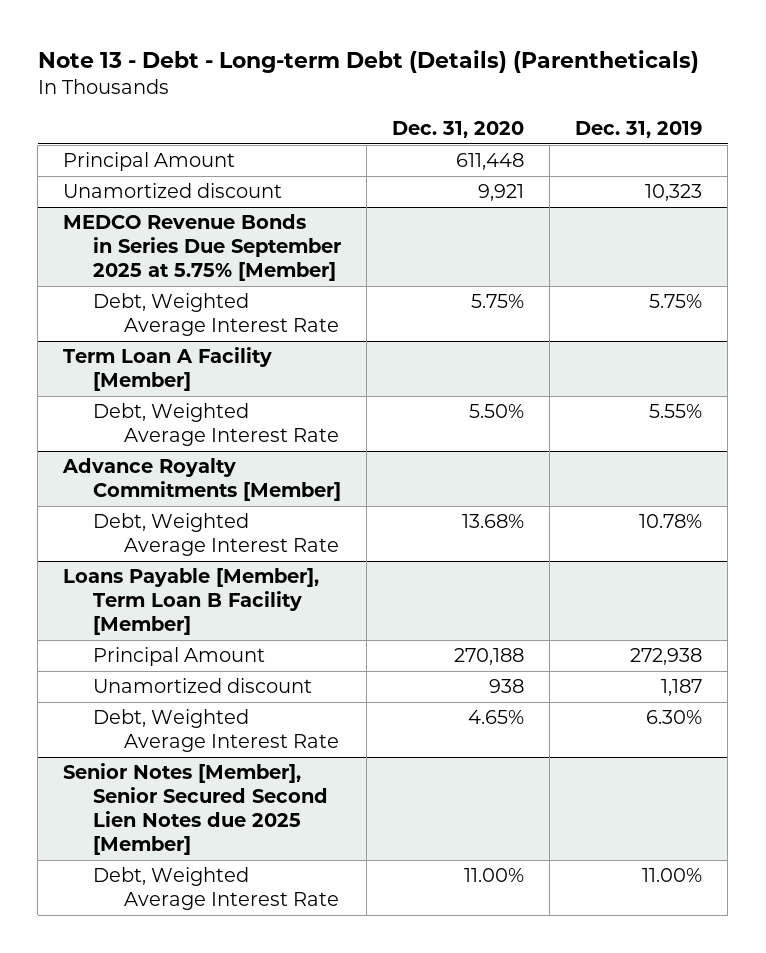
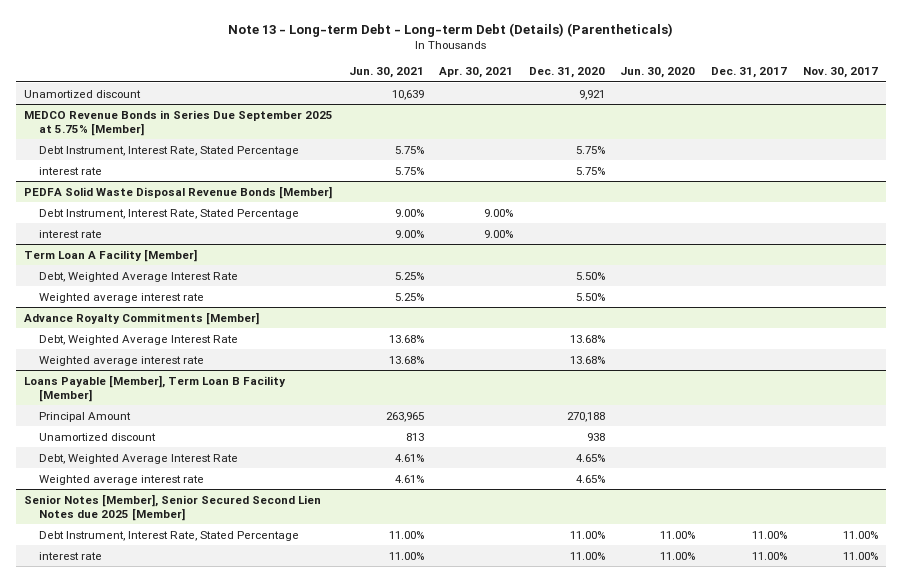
- Note 13 - Debt - Long-term Debt (Details) (Parentheticals)
+ Note 13 - Long-term Debt - Long-term Debt (Details) (Parentheticals)
- | Dec. 31, 2020 | Dec. 31, 2019
+ | Jun. 30, 2021 | Apr. 30, 2021 | Dec. 31, 2020 | Jun. 30, 2020 | Dec. 31, 2017 | Nov. 30, 2017
- Principal Amount | 611,448 |
@ MEDCO Revenue Bonds in Series Due September 2025 at 5.75% [Member]
- Debt, Weighted Average Interest Rate | 5.75% | 5.75%
+ Debt Instrument, Interest Rate, Stated Percentage | 5.75% | | 5.75% | | |
+ interest rate | 5.75% | | 5.75% | | |
+ PEDFA Solid Waste Disposal Revenue Bonds [Member]
+ Debt Instrument, Interest Rate, Stated Percentage | 9.00% | 9.00% | | | |
+ interest rate | 9.00% | 9.00% | | | |
@ Term Loan A Facility [Member]
+ Weighted average interest rate | 5.25% | | 5.50% | | |
@ Advance Royalty Commitments [Member]
+ Weighted average interest rate | 13.68% | | 13.68% | | |
@ Loans Payable [Member], Term Loan B Facility [Member]
+ Weighted average interest rate | 4.61% | | 4.65% | | |
@ Senior Notes [Member], Senior Secured Second Lien Notes due 2025 [Member]
- Debt, Weighted Average Interest Rate | 11.00% | 11.00%
+ Debt Instrument, Interest Rate, Stated Percentage | 11.00% | | 11.00% | 11.00% | 11.00% | 11.00%
+ interest rate | 11.00% | | 11.00% | 11.00% | 11.00% | 11.00%

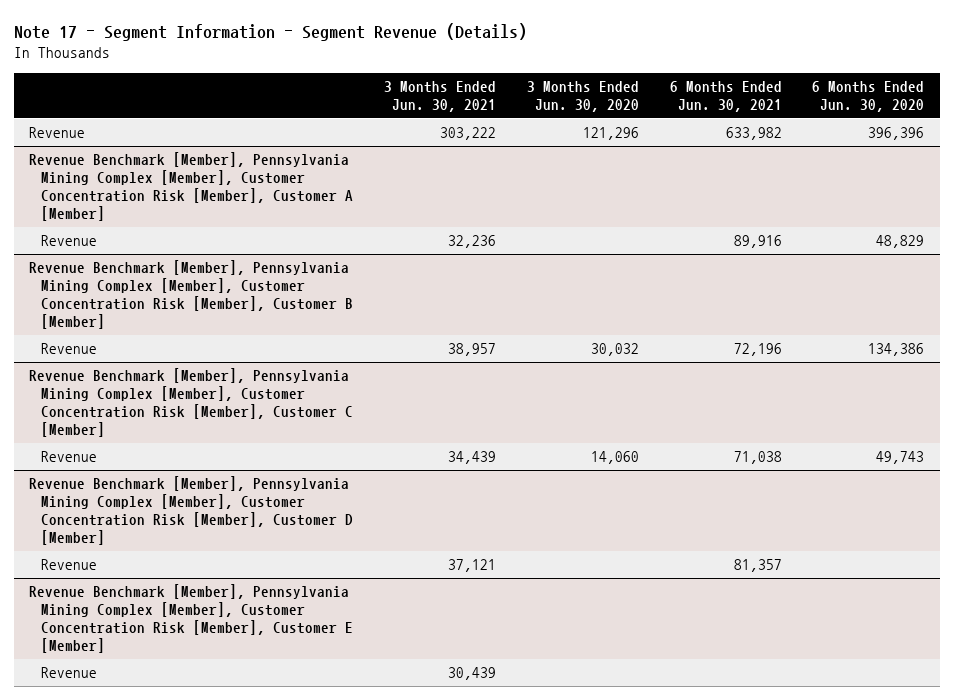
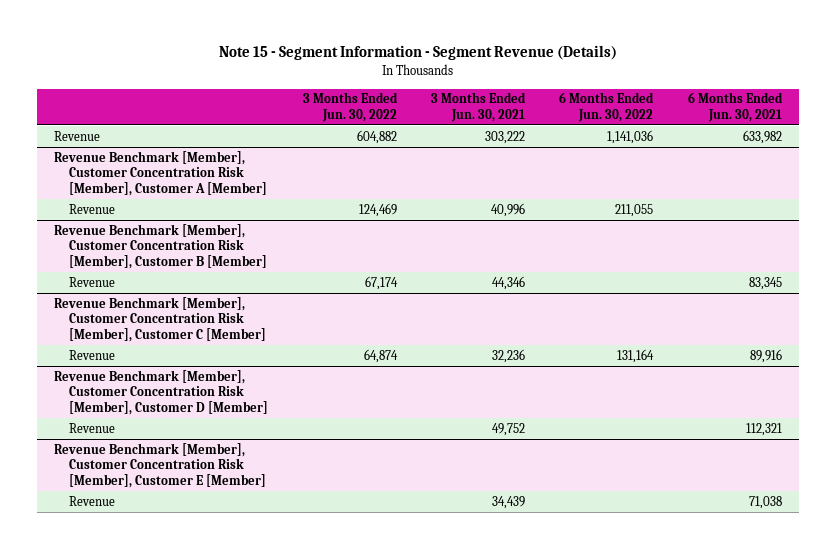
- Note 17 - Segment Information - Segment Revenue (Details)
+ Note 15 - Segment Information - Segment Revenue (Details)
- | 3 Months Ended Jun. 30, 2021 | 3 Months Ended Jun. 30, 2020 | 6 Months Ended Jun. 30, 2021 | 6 Months Ended Jun. 30, 2020
+ | 3 Months Ended Jun. 30, 2022 | 3 Months Ended Jun. 30, 2021 | 6 Months Ended Jun. 30, 2022 | 6 Months Ended Jun. 30, 2021
- Revenue Benchmark [Member], Pennsylvania Mining Complex [Member], Customer Concentration Risk [Member], Customer A [Member]
+ Revenue Benchmark [Member], Customer Concentration Risk [Member], Customer A [Member]
+ Revenue | 124,469 | 40,996 | 211,055 |
+ Revenue Benchmark [Member], Customer Concentration Risk [Member], Customer B [Member]
+ Revenue | 67,174 | 44,346 | | 83,345
+ Revenue Benchmark [Member], Customer Concentration Risk [Member], Customer C [Member]
- Revenue Benchmark [Member], Pennsylvania Mining Complex [Member], Customer Concentration Risk [Member], Customer B [Member]
- Revenue | 38,957 | 30,032 | 72,196 | 134,386
- Revenue Benchmark [Member], Pennsylvania Mining Complex [Member], Customer Concentration Risk [Member], Customer C [Member]
+ Revenue Benchmark [Member], Customer Concentration Risk [Member], Customer D [Member]
+ Revenue | | 49,752 | | 112,321
+ Revenue Benchmark [Member], Customer Concentration Risk [Member], Customer E [Member]
- Revenue Benchmark [Member], Pennsylvania Mining Complex [Member], Customer Concentration Risk [Member], Customer D [Member]
- Revenue | 37,121 | | 81,357 |
- Revenue Benchmark [Member], Pennsylvania Mining Complex [Member], Customer Concentration Risk [Member], Customer E [Member]
- Revenue | 30,439 | | |

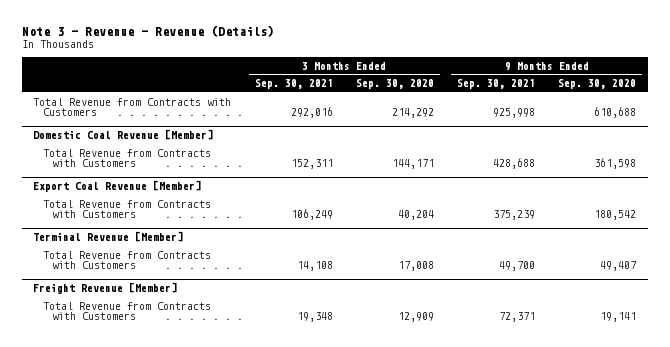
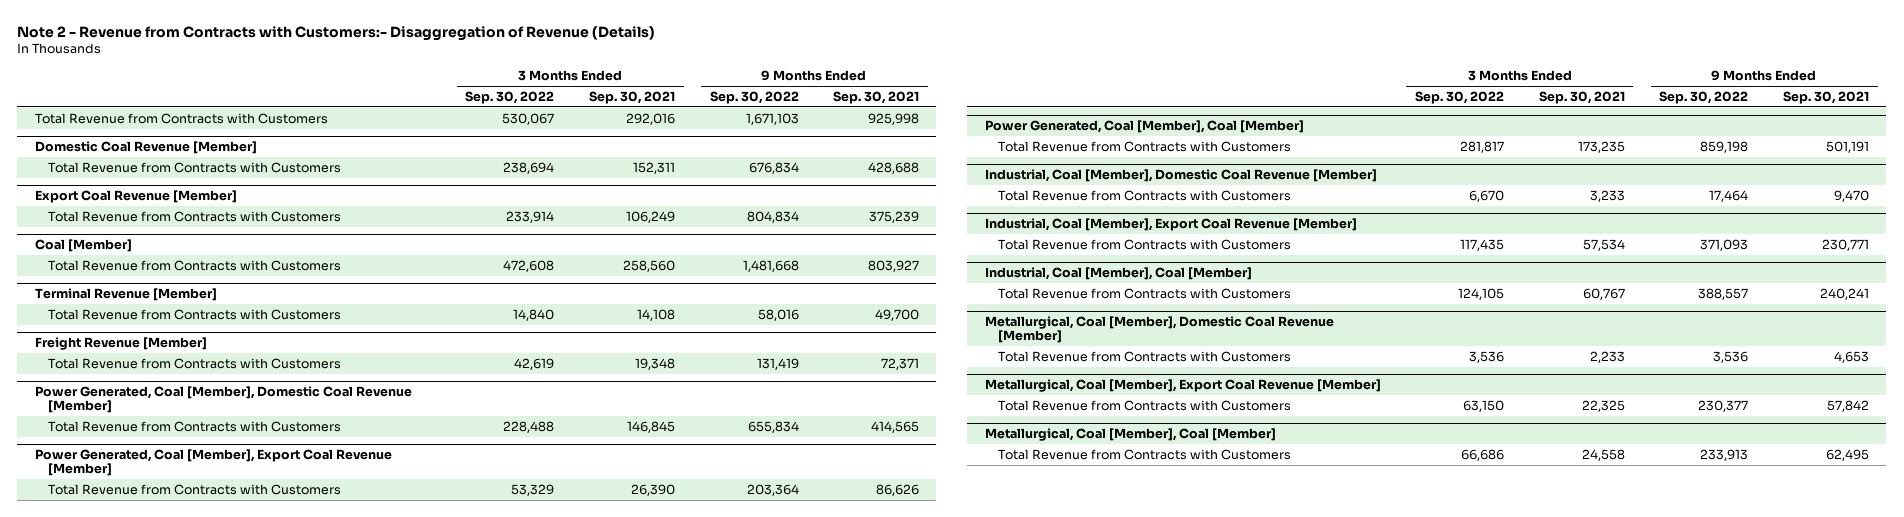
- Note 3 - Revenue - Revenue (Details)
+ Note 2 - Revenue from Contracts with Customers:- Disaggregation of Revenue (Details)
- | 3 Months Ended Sep. 30, 2021 | 3 Months Ended Sep. 30, 2020 | 9 Months Ended Sep. 30, 2021 | 9 Months Ended Sep. 30, 2020
+ | 3 Months Ended Sep. 30, 2022 | 3 Months Ended Sep. 30, 2021 | 9 Months Ended Sep. 30, 2022 | 9 Months Ended Sep. 30, 2021
+ Coal [Member]
+ Total Revenue from Contracts with Customers | 472,608 | 258,560 | 1,481,668 | 803,927
+ Power Generated, Coal [Member], Domestic Coal Revenue [Member]
+ Total Revenue from Contracts with Customers | 228,488 | 146,845 | 655,834 | 414,565
+ Power Generated, Coal [Member], Export Coal Revenue [Member]
+ Total Revenue from Contracts with Customers | 53,329 | 26,390 | 203,364 | 86,626
+ Power Generated, Coal [Member], Coal [Member]
+ Total Revenue from Contracts with Customers | 281,817 | 173,235 | 859,198 | 501,191
+ Industrial, Coal [Member], Domestic Coal Revenue [Member]
+ Total Revenue from Contracts with Customers | 6,670 | 3,233 | 17,464 | 9,470
+ Industrial, Coal [Member], Export Coal Revenue [Member]
+ Total Revenue from Contracts with Customers | 117,435 | 57,534 | 371,093 | 230,771
+ Industrial, Coal [Member], Coal [Member]
+ Total Revenue from Contracts with Customers | 124,105 | 60,767 | 388,557 | 240,241
+ Metallurgical, Coal [Member], Domestic Coal Revenue [Member]
+ Total Revenue from Contracts with Customers | 3,536 | 2,233 | 3,536 | 4,653
+ Metallurgical, Coal [Member], Export Coal Revenue [Member]
+ Total Revenue from Contracts with Customers | 63,150 | 22,325 | 230,377 | 57,842
+ Metallurgical, Coal [Member], Coal [Member]
+ Total Revenue from Contracts with Customers | 66,686 | 24,558 | 233,913 | 62,495

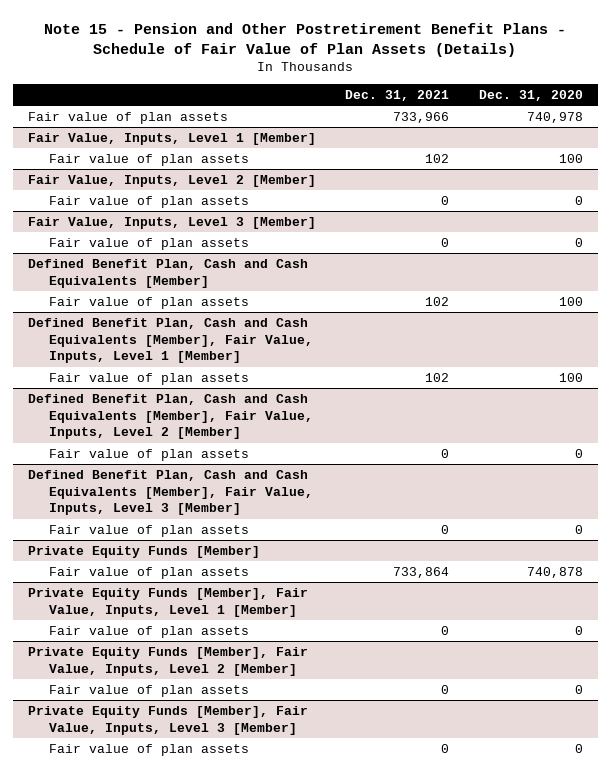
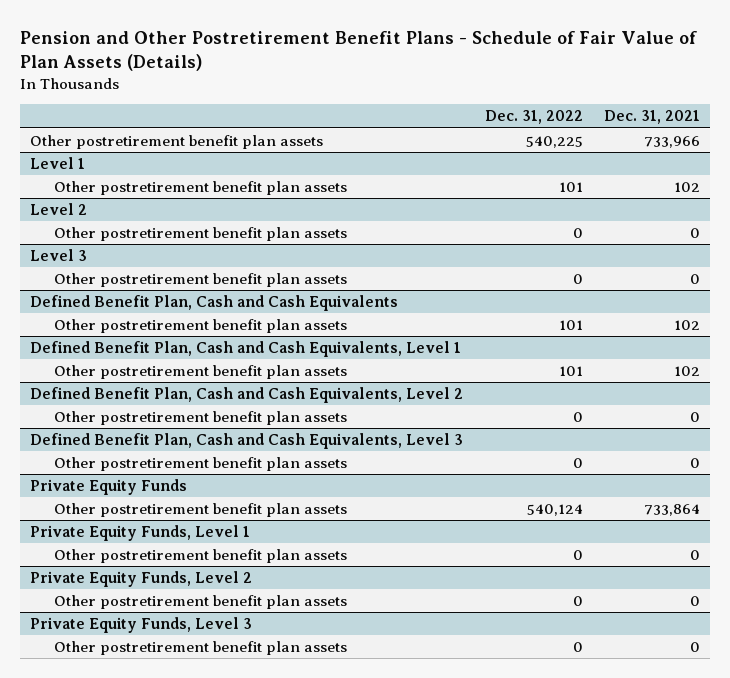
- Note 15 - Pension and Other Postretirement Benefit Plans - Schedule of Fair Value of Plan Assets (Details)
+ Pension and Other Postretirement Benefit Plans - Schedule of Fair Value of Plan Assets (Details)
- | Dec. 31, 2021 | Dec. 31, 2020
+ | Dec. 31, 2022 | Dec. 31, 2021
- Fair value of plan assets | 733,966 | 740,978
- Fair Value, Inputs, Level 1 [Member]
- Fair value of plan assets | 102 | 100
- Fair Value, Inputs, Level 2 [Member]
- Fair value of plan assets | 0 | 0
- Fair Value, Inputs, Level 3 [Member]
- Fair value of plan assets | 0 | 0
- Defined Benefit Plan, Cash and Cash Equivalents [Member]
- Fair value of plan assets | 102 | 100
- Defined Benefit Plan, Cash and Cash Equivalents [Member], Fair Value, Inputs, Level 1 [Member]
- Fair value of plan assets | 102 | 100
- Defined Benefit Plan, Cash and Cash Equivalents [Member], Fair Value, Inputs, Level 2 [Member]
- Fair value of plan assets | 0 | 0
- Defined Benefit Plan, Cash and Cash Equivalents [Member], Fair Value, Inputs, Level 3 [Member]
- Fair value of plan assets | 0 | 0
- Private Equity Funds [Member]
- Fair value of plan assets | 733,864 | 740,878
- Private Equity Funds [Member], Fair Value, Inputs, Level 1 [Member]
- Fair value of plan assets | 0 | 0
- Private Equity Funds [Member], Fair Value, Inputs, Level 2 [Member]
- Fair value of plan assets | 0 | 0
- Private Equity Funds [Member], Fair Value, Inputs, Level 3 [Member]
- Fair value of plan assets | 0 | 0
+ Other postretirement benefit plan assets | 540,225 | 733,966
+ Level 1
+ Other postretirement benefit plan assets | 101 | 102
+ Level 2
+ Other postretirement benefit plan assets | 0 | 0
+ Level 3
+ Other postretirement benefit plan assets | 0 | 0
+ Defined Benefit Plan, Cash and Cash Equivalents
+ Other postretirement benefit plan assets | 101 | 102
+ Defined Benefit Plan, Cash and Cash Equivalents, Level 1
+ Other postretirement benefit plan assets | 101 | 102
+ Defined Benefit Plan, Cash and Cash Equivalents, Level 2
+ Other postretirement benefit plan assets | 0 | 0
+ Defined Benefit Plan, Cash and Cash Equivalents, Level 3
+ Other postretirement benefit plan assets | 0 | 0
+ Private Equity Funds
+ Other postretirement benefit plan assets | 540,124 | 733,864
+ Private Equity Funds, Level 1
+ Other postretirement benefit plan assets | 0 | 0
+ Private Equity Funds, Level 2
+ Other postretirement benefit plan assets | 0 | 0
+ Private Equity Funds, Level 3
+ Other postretirement benefit plan assets | 0 | 0

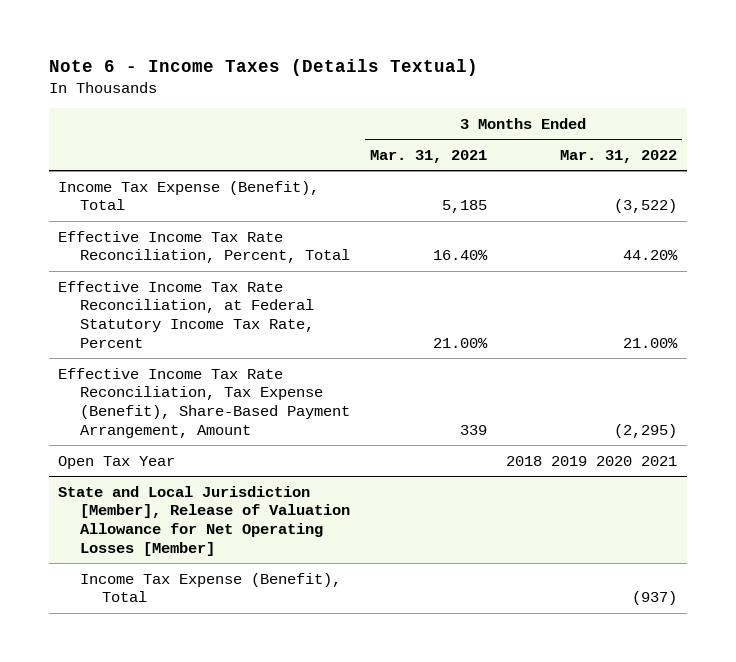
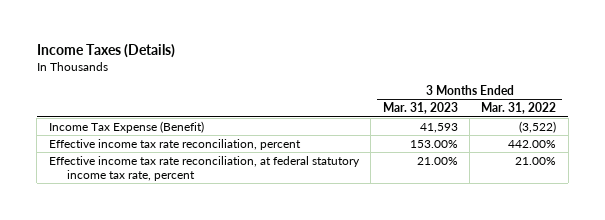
- Note 6 - Income Taxes (Details Textual)
+ Income Taxes (Details)
- | 3 Months Ended Mar. 31, 2021 | 3 Months Ended Mar. 31, 2022
+ | 3 Months Ended Mar. 31, 2023 | 3 Months Ended Mar. 31, 2022
- Income Tax Expense (Benefit), Total | 5,185 | (3,522)
- Effective Income Tax Rate Reconciliation, Percent, Total | 16.40% | 44.20%
- Effective Income Tax Rate Reconciliation, at Federal Statutory Income Tax Rate, Percent | 21.00% | 21.00%
- Effective Income Tax Rate Reconciliation, Tax Expense (Benefit), Share-Based Payment Arrangement, Amount | 339 | (2,295)
- Open Tax Year | | 2018 2019 2020 2021
- State and Local Jurisdiction [Member], Release of Valuation Allowance for Net Operating Losses [Member]
- Income Tax Expense (Benefit), Total | | (937)
+ Income Tax Expense (Benefit) | 41,593 | (3,522)
+ Effective income tax rate reconciliation, percent | 153.00% | 442.00%
+ Effective income tax rate reconciliation, at federal statutory income tax rate, percent | 21.00% | 21.00%

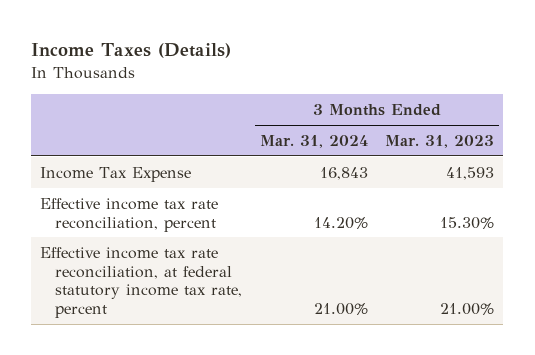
- | 3 Months Ended Mar. 31, 2023 | 3 Months Ended Mar. 31, 2022
+ | 3 Months Ended Mar. 31, 2024 | 3 Months Ended Mar. 31, 2023
- Income Tax Expense (Benefit) | 41,593 | (3,522)
- Effective income tax rate reconciliation, percent | 153.00% | 442.00%
+ Income Tax Expense | 16,843 | 41,593
+ Effective income tax rate reconciliation, percent | 14.20% | 15.30%

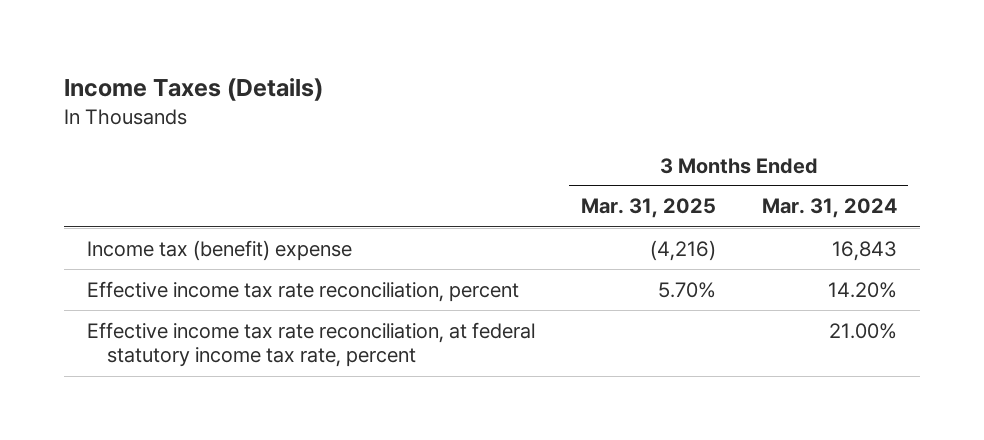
- | 3 Months Ended Mar. 31, 2024 | 3 Months Ended Mar. 31, 2023
+ | 3 Months Ended Mar. 31, 2025 | 3 Months Ended Mar. 31, 2024
- Income Tax Expense | 16,843 | 41,593
+ Income tax (benefit) expense | (4,216) | 16,843

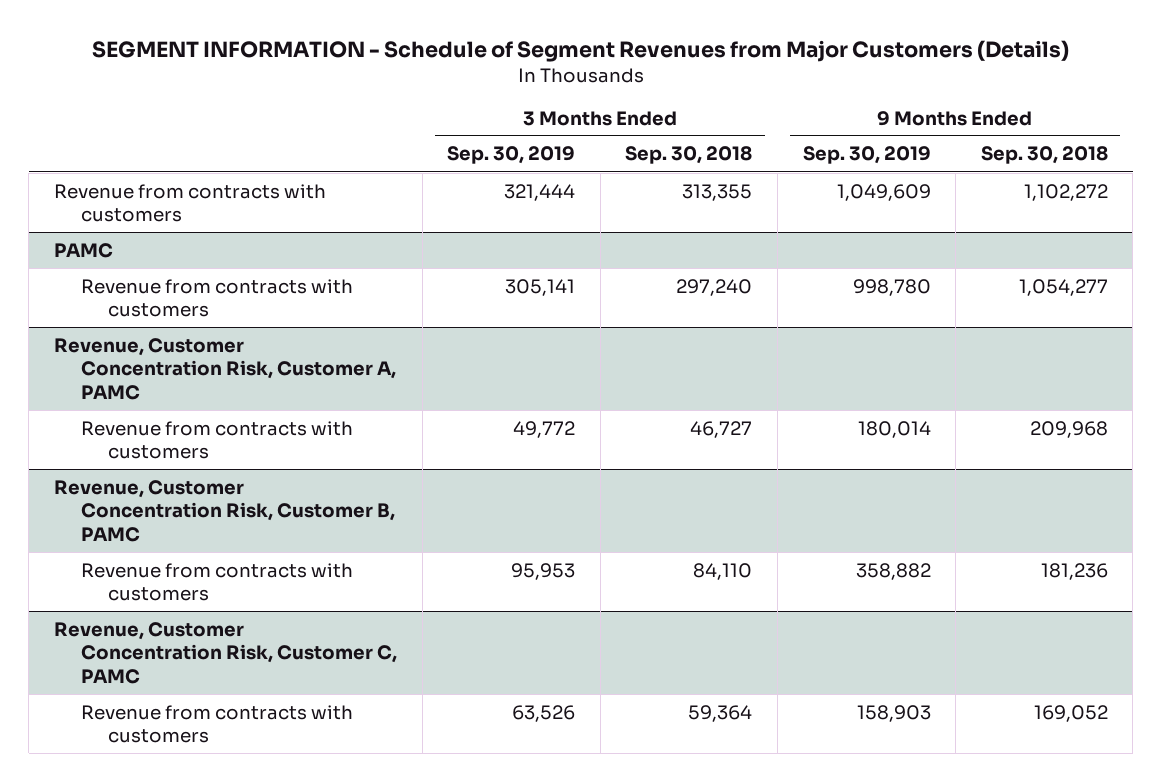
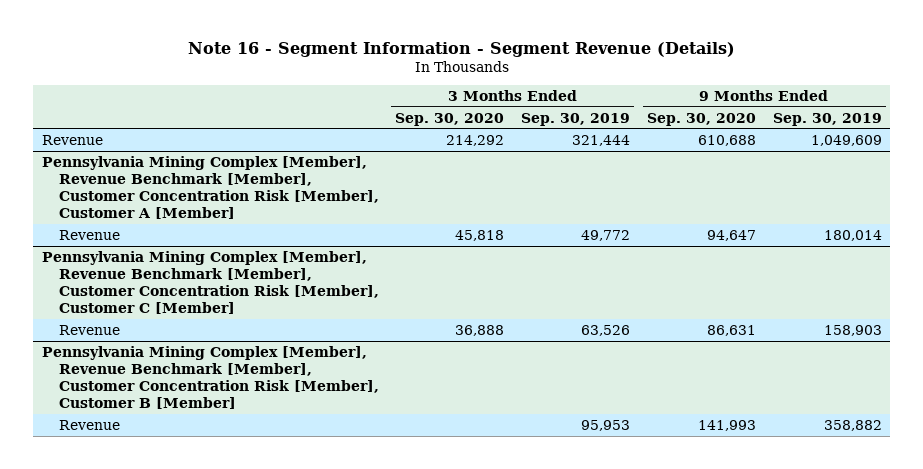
- SEGMENT INFORMATION - Schedule of Segment Revenues from Major Customers (Details)
+ Note 16 - Segment Information - Segment Revenue (Details)
- | 3 Months Ended Sep. 30, 2019 | 3 Months Ended Sep. 30, 2018 | 9 Months Ended Sep. 30, 2019 | 9 Months Ended Sep. 30, 2018
+ | 3 Months Ended Sep. 30, 2020 | 3 Months Ended Sep. 30, 2019 | 9 Months Ended Sep. 30, 2020 | 9 Months Ended Sep. 30, 2019
- Revenue from contracts with customers | 321,444 | 313,355 | 1,049,609 | 1,102,272
- PAMC
- Revenue from contracts with customers | 305,141 | 297,240 | 998,780 | 1,054,277
- Revenue, Customer Concentration Risk, Customer A, PAMC
- Revenue from contracts with customers | 49,772 | 46,727 | 180,014 | 209,968
- Revenue, Customer Concentration Risk, Customer B, PAMC
- Revenue from contracts with customers | 95,953 | 84,110 | 358,882 | 181,236
- Revenue, Customer Concentration Risk, Customer C, PAMC
- Revenue from contracts with customers | 63,526 | 59,364 | 158,903 | 169,052
+ Revenue | 214,292 | 321,444 | 610,688 | 1,049,609
+ Pennsylvania Mining Complex [Member], Revenue Benchmark [Member], Customer Concentration Risk [Member], Customer A [Member]
+ Revenue | 45,818 | 49,772 | 94,647 | 180,014
+ Pennsylvania Mining Complex [Member], Revenue Benchmark [Member], Customer Concentration Risk [Member], Customer C [Member]
+ Revenue | 36,888 | 63,526 | 86,631 | 158,903
+ Pennsylvania Mining Complex [Member], Revenue Benchmark [Member], Customer Concentration Risk [Member], Customer B [Member]
+ Revenue | | 95,953 | 141,993 | 358,882

